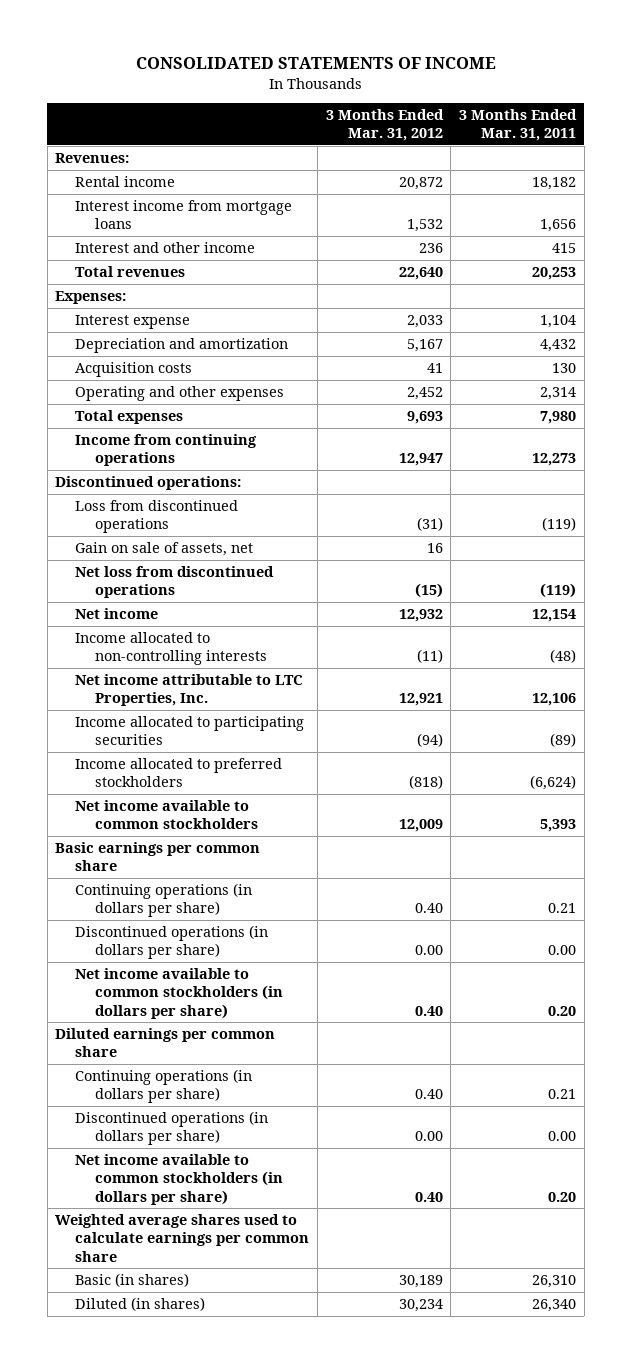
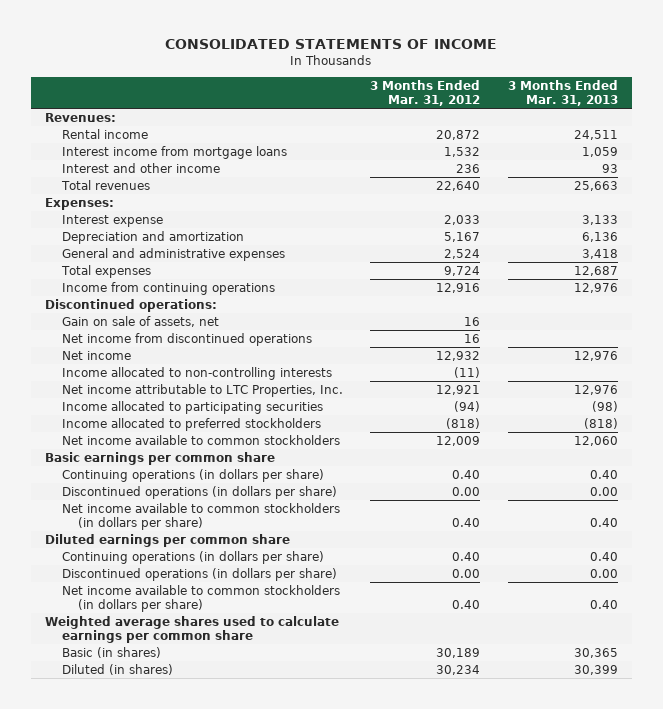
- | 3 Months Ended Mar. 31, 2012 | 3 Months Ended Mar. 31, 2011
+ | 3 Months Ended Mar. 31, 2012 | 3 Months Ended Mar. 31, 2013
- Acquisition costs | 41 | 130
- Operating and other expenses | 2,452 | 2,314
- Total expenses | 9,693 | 7,980
- Income from continuing operations | 12,947 | 12,273
+ General and administrative expenses | 2,524 | 3,418
+ Total expenses | 9,724 | 12,687
+ Income from continuing operations | 12,916 | 12,976
- Loss from discontinued operations | (31) | (119)
- Net loss from discontinued operations | (15) | (119)
+ Net income from discontinued operations | 16 |

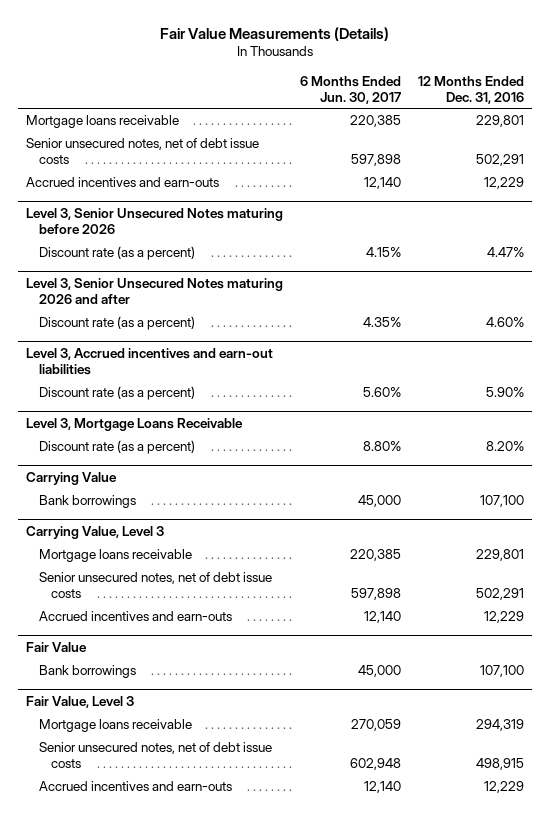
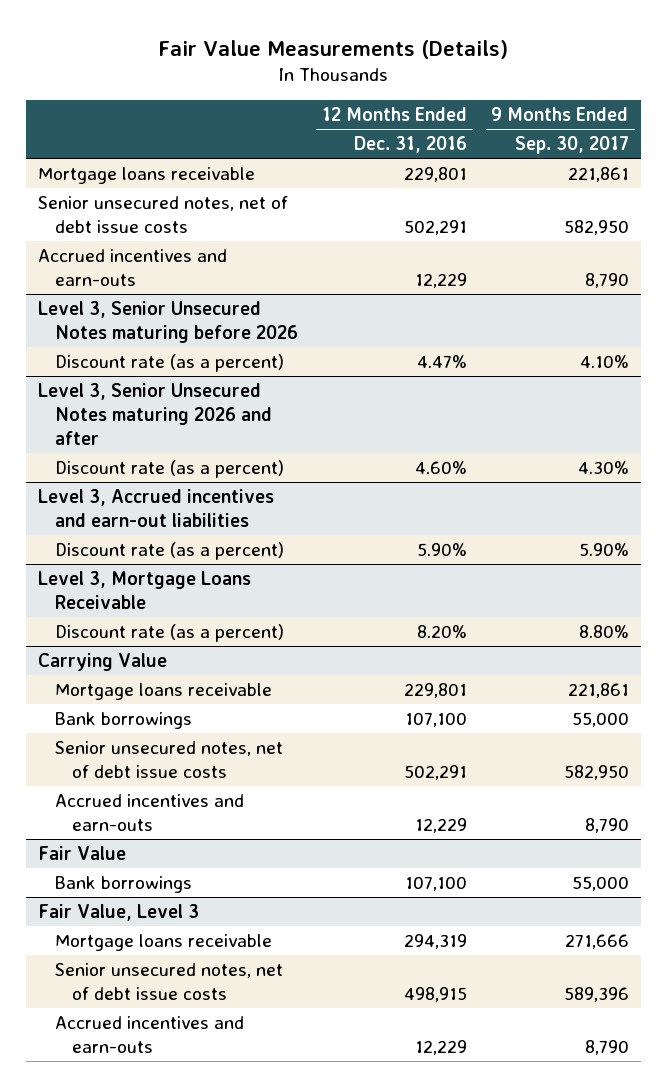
- | 6 Months Ended Jun. 30, 2017 | 12 Months Ended Dec. 31, 2016
+ | 12 Months Ended Dec. 31, 2016 | 9 Months Ended Sep. 30, 2017
- Carrying Value, Level 3
@ Carrying Value
moved down: Bank borrowings | 107,100 | 55,000

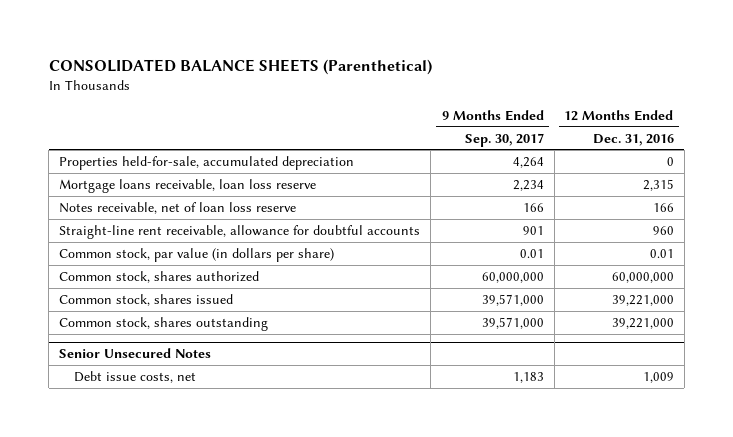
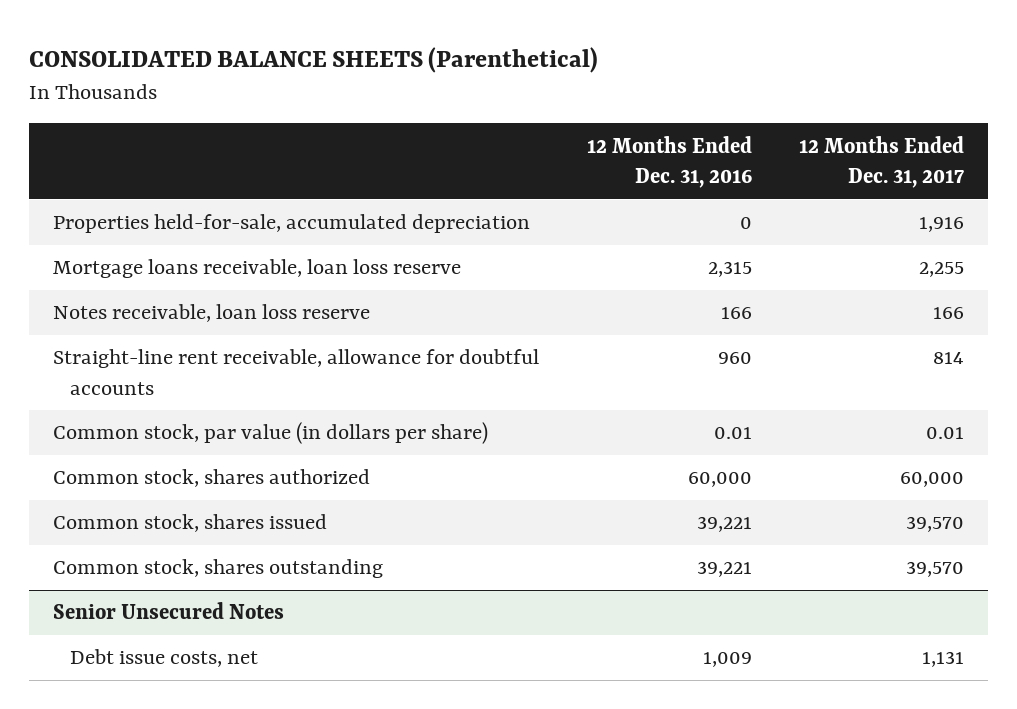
- | 9 Months Ended Sep. 30, 2017 | 12 Months Ended Dec. 31, 2016
+ | 12 Months Ended Dec. 31, 2016 | 12 Months Ended Dec. 31, 2017
- Notes receivable, net of loan loss reserve | 166 | 166
+ Notes receivable, loan loss reserve | 166 | 166
- Common stock, shares authorized | 60,000,000 | 60,000,000
- Common stock, shares issued | 39,571,000 | 39,221,000
- Common stock, shares outstanding | 39,571,000 | 39,221,000
+ Common stock, shares authorized | 60,000 | 60,000
+ Common stock, shares issued | 39,221 | 39,570
+ Common stock, shares outstanding | 39,221 | 39,570

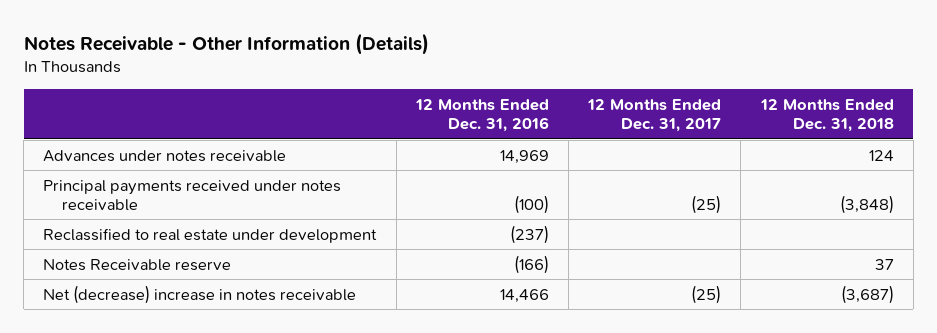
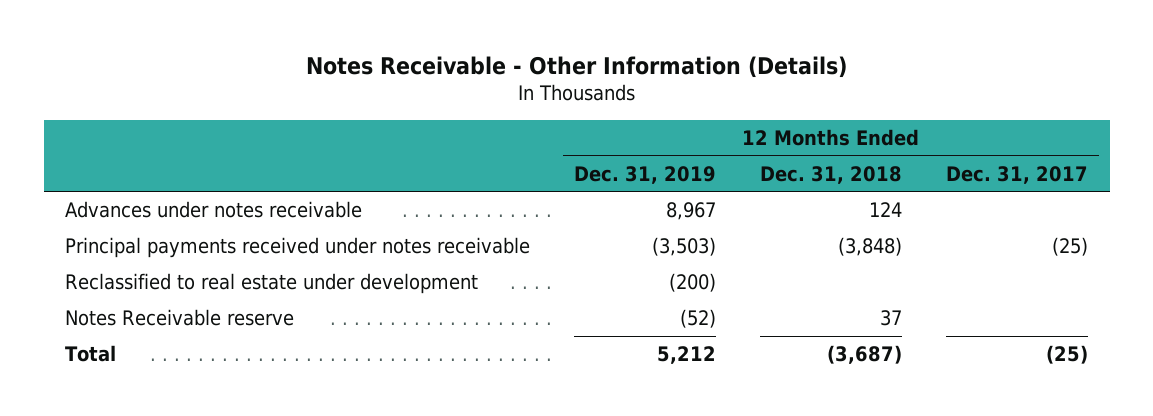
- | 12 Months Ended Dec. 31, 2016 | 12 Months Ended Dec. 31, 2017 | 12 Months Ended Dec. 31, 2018
+ | 12 Months Ended Dec. 31, 2019 | 12 Months Ended Dec. 31, 2018 | 12 Months Ended Dec. 31, 2017
- Net (decrease) increase in notes receivable | 14,466 | (25) | (3,687)
+ Total | 5,212 | (3,687) | (25)

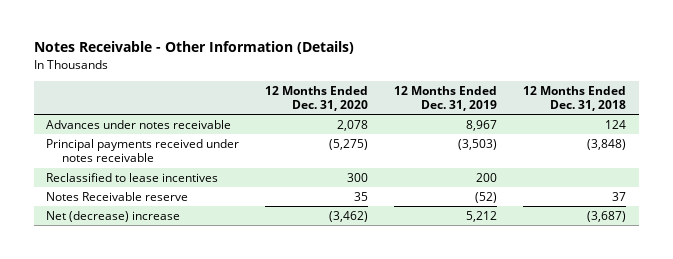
- | 12 Months Ended Dec. 31, 2019 | 12 Months Ended Dec. 31, 2018 | 12 Months Ended Dec. 31, 2017
+ | 12 Months Ended Dec. 31, 2020 | 12 Months Ended Dec. 31, 2019 | 12 Months Ended Dec. 31, 2018
- Reclassified to real estate under development | (200) | |
+ Reclassified to lease incentives | 300 | 200 |
- Total | 5,212 | (3,687) | (25)
+ Net (decrease) increase | (3,462) | 5,212 | (3,687)

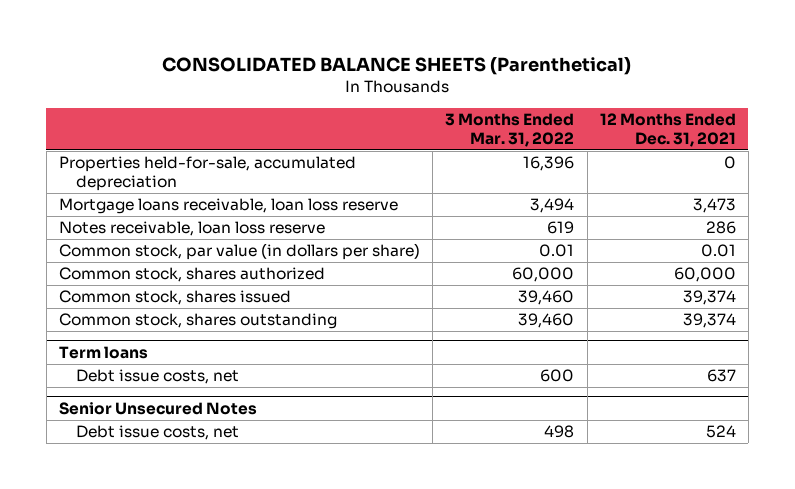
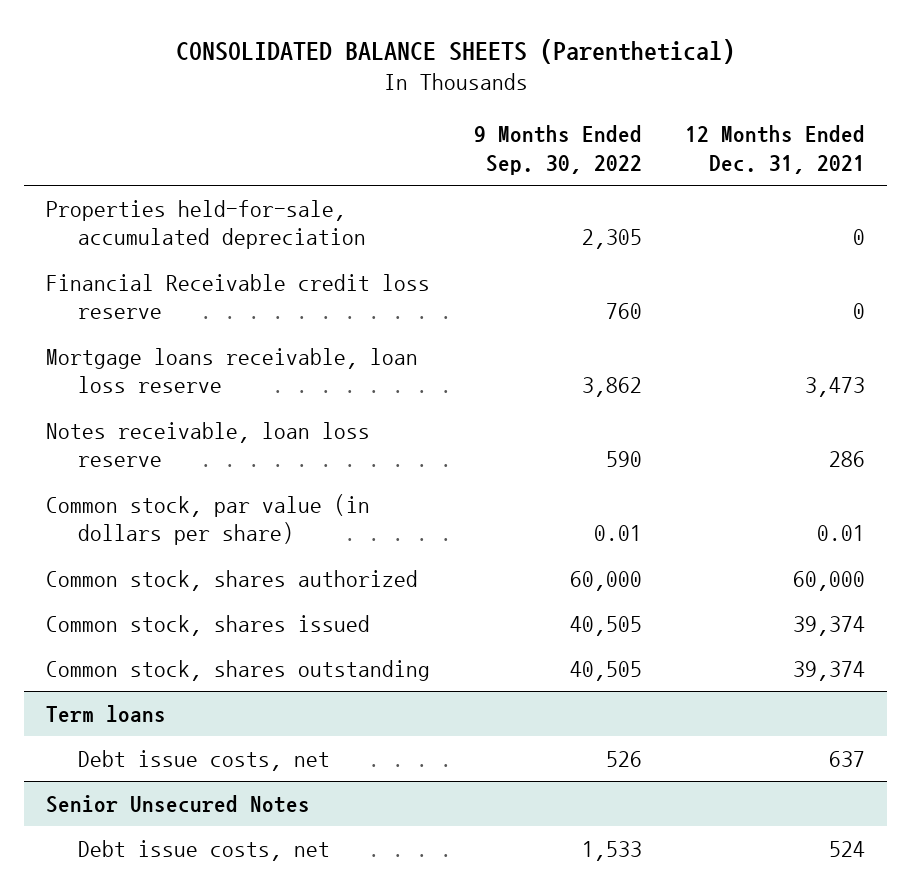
- | 3 Months Ended Mar. 31, 2022 | 12 Months Ended Dec. 31, 2021
+ | 9 Months Ended Sep. 30, 2022 | 12 Months Ended Dec. 31, 2021
+ Financial Receivable credit loss reserve | 760 | 0

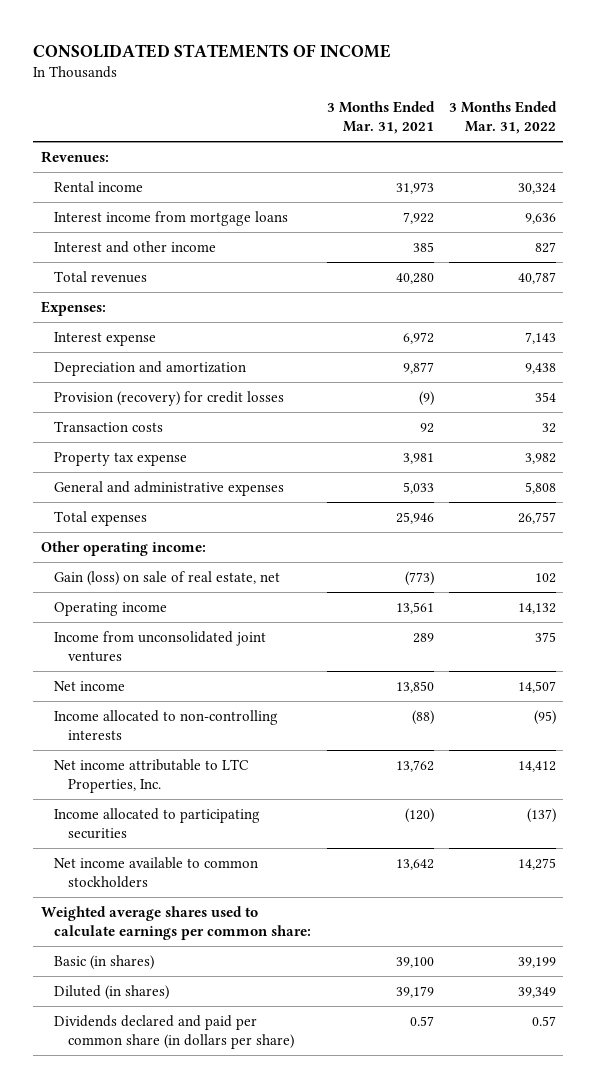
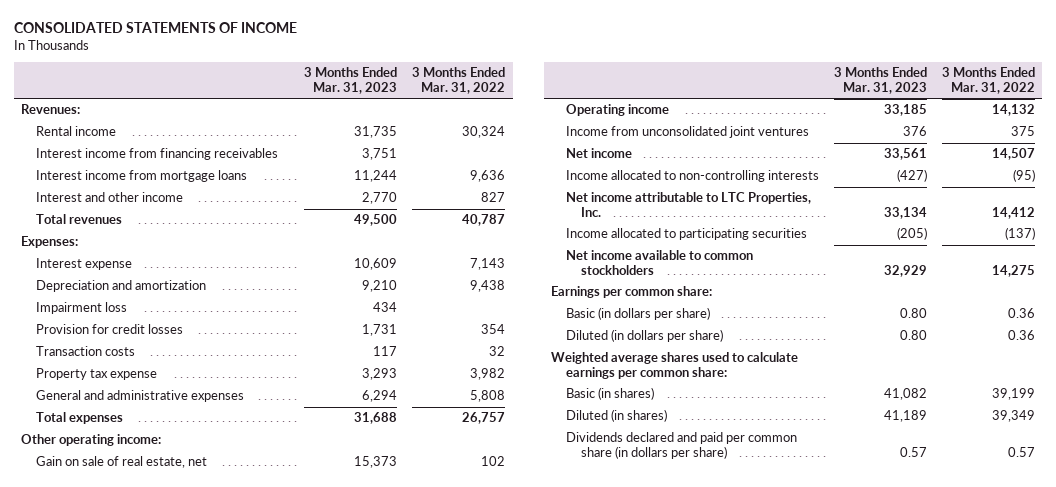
- | 3 Months Ended Mar. 31, 2021 | 3 Months Ended Mar. 31, 2022
+ | 3 Months Ended Mar. 31, 2023 | 3 Months Ended Mar. 31, 2022
+ Interest income from financing receivables | 3,751 |
- Provision (recovery) for credit losses | (9) | 354
+ Impairment loss | 434 |
+ Provision for credit losses | 1,731 | 354
- Gain (loss) on sale of real estate, net | (773) | 102
+ Gain on sale of real estate, net | 15,373 | 102
+ Earnings per common share:
+ Basic (in dollars per share) | 0.80 | 0.36
+ Diluted (in dollars per share) | 0.80 | 0.36

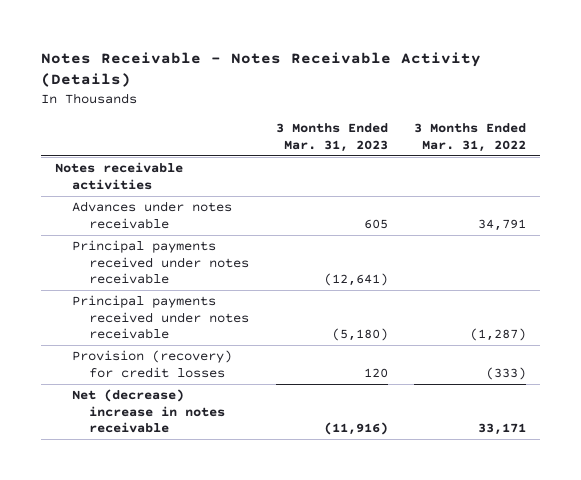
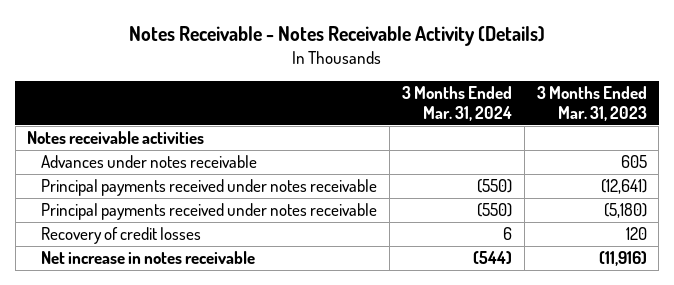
- | 3 Months Ended Mar. 31, 2023 | 3 Months Ended Mar. 31, 2022
+ | 3 Months Ended Mar. 31, 2024 | 3 Months Ended Mar. 31, 2023
- Provision (recovery) for credit losses | 120 | (333)
- Net (decrease) increase in notes receivable | (11,916) | 33,171
+ Recovery of credit losses | 6 | 120
+ Net increase in notes receivable | (544) | (11,916)

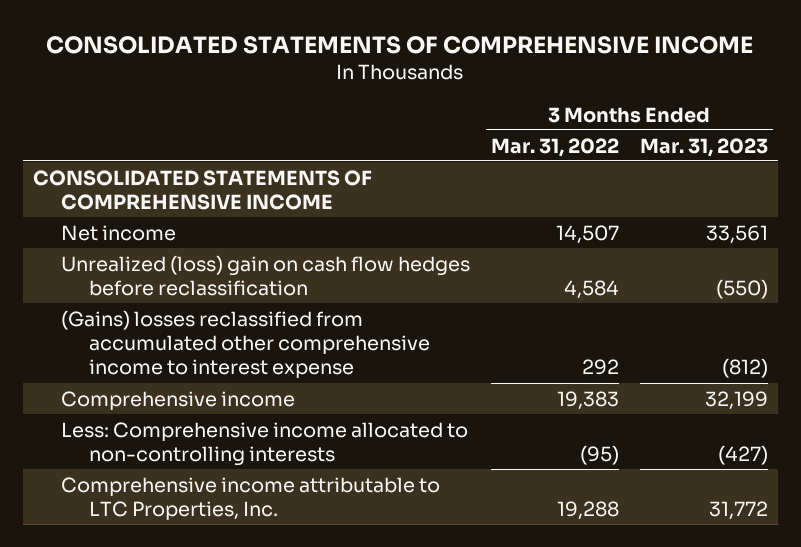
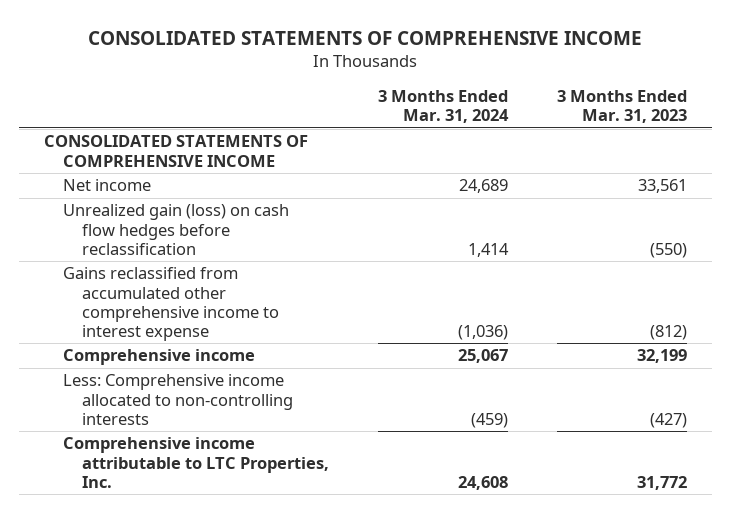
- | 3 Months Ended Mar. 31, 2022 | 3 Months Ended Mar. 31, 2023
+ | 3 Months Ended Mar. 31, 2024 | 3 Months Ended Mar. 31, 2023
- Unrealized (loss) gain on cash flow hedges before reclassification | 4,584 | (550)
- (Gains) losses reclassified from accumulated other comprehensive income to interest expense | 292 | (812)
+ Unrealized gain (loss) on cash flow hedges before reclassification | 1,414 | (550)
+ Gains reclassified from accumulated other comprehensive income to interest expense | (1,036) | (812)

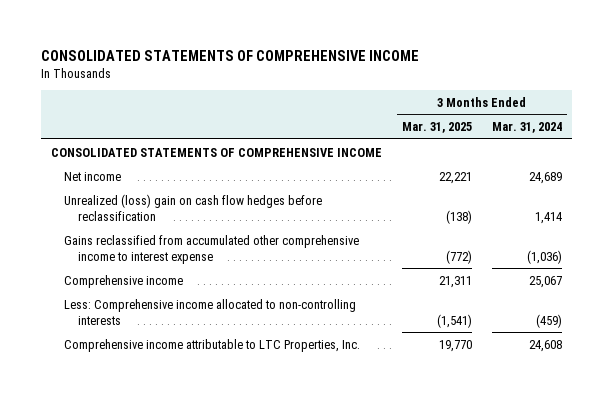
- | 3 Months Ended Mar. 31, 2024 | 3 Months Ended Mar. 31, 2023
+ | 3 Months Ended Mar. 31, 2025 | 3 Months Ended Mar. 31, 2024
- Unrealized gain (loss) on cash flow hedges before reclassification | 1,414 | (550)
+ Unrealized (loss) gain on cash flow hedges before reclassification | (138) | 1,414

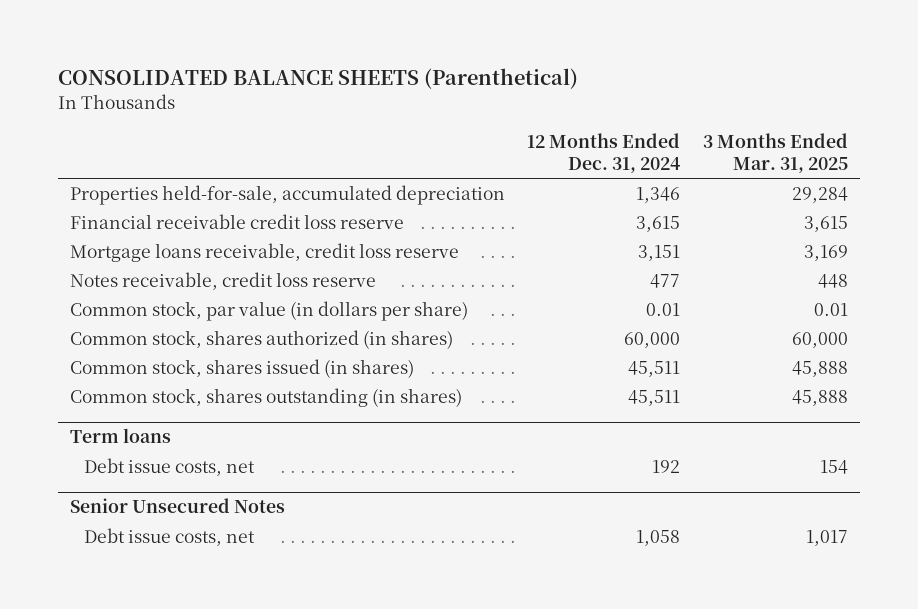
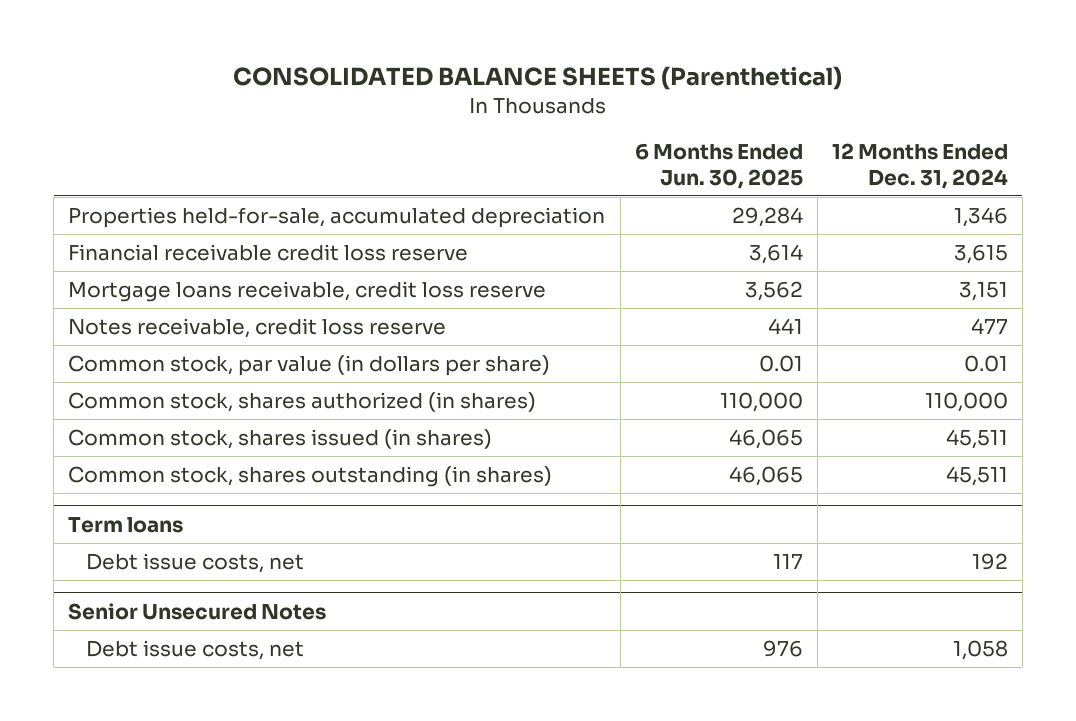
- | 12 Months Ended Dec. 31, 2024 | 3 Months Ended Mar. 31, 2025
+ | 6 Months Ended Jun. 30, 2025 | 12 Months Ended Dec. 31, 2024
- Common stock, shares authorized (in shares) | 60,000 | 60,000
+ Common stock, shares authorized (in shares) | 110,000 | 110,000

